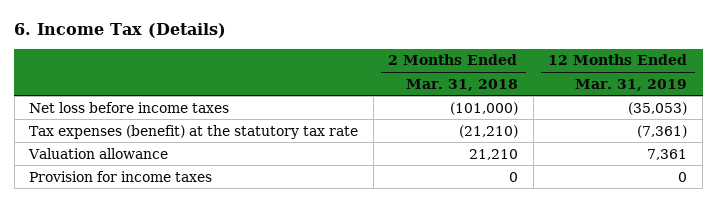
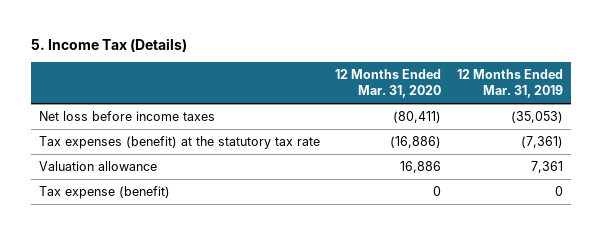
- 6. Income Tax (Details)
+ 5. Income Tax (Details)
- | 2 Months Ended Mar. 31, 2018 | 12 Months Ended Mar. 31, 2019
+ | 12 Months Ended Mar. 31, 2020 | 12 Months Ended Mar. 31, 2019
- Provision for income taxes | 0 | 0
+ Tax expense (benefit) | 0 | 0

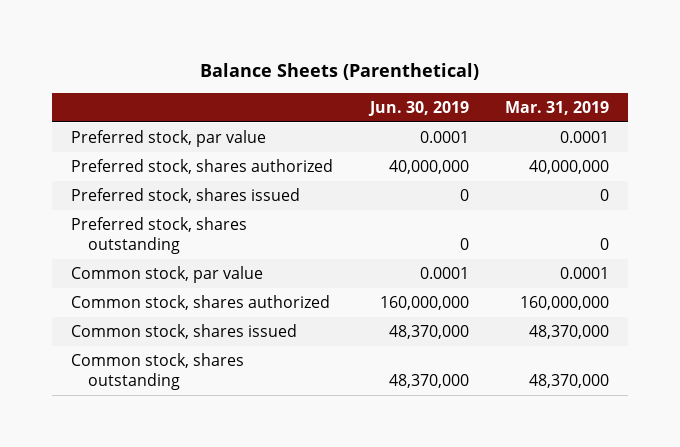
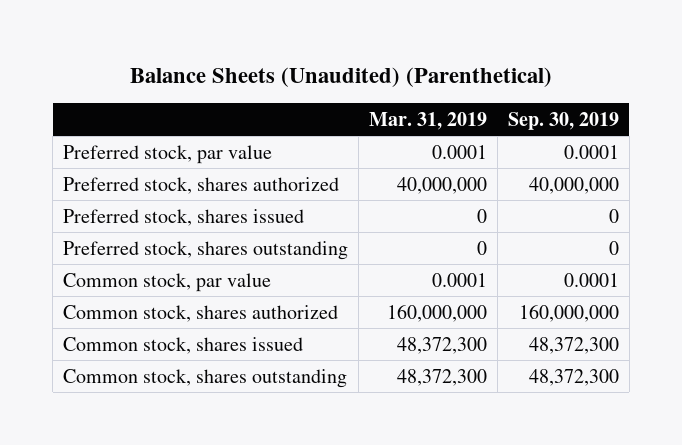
- Balance Sheets (Parenthetical)
+ Balance Sheets (Unaudited) (Parenthetical)
- | Jun. 30, 2019 | Mar. 31, 2019
+ | Mar. 31, 2019 | Sep. 30, 2019
- Common stock, shares issued | 48,370,000 | 48,370,000
- Common stock, shares outstanding | 48,370,000 | 48,370,000
+ Common stock, shares issued | 48,372,300 | 48,372,300
+ Common stock, shares outstanding | 48,372,300 | 48,372,300

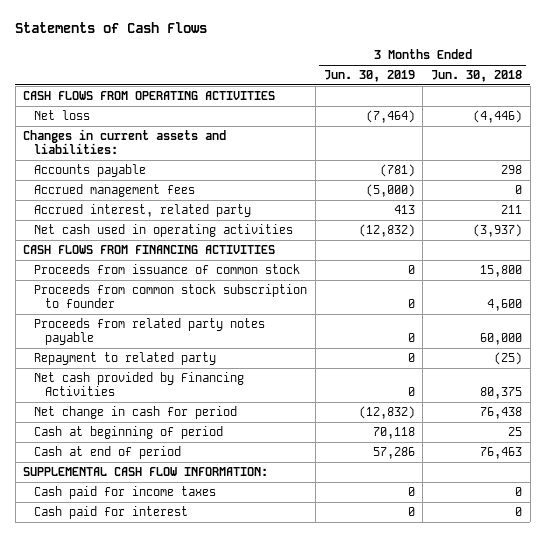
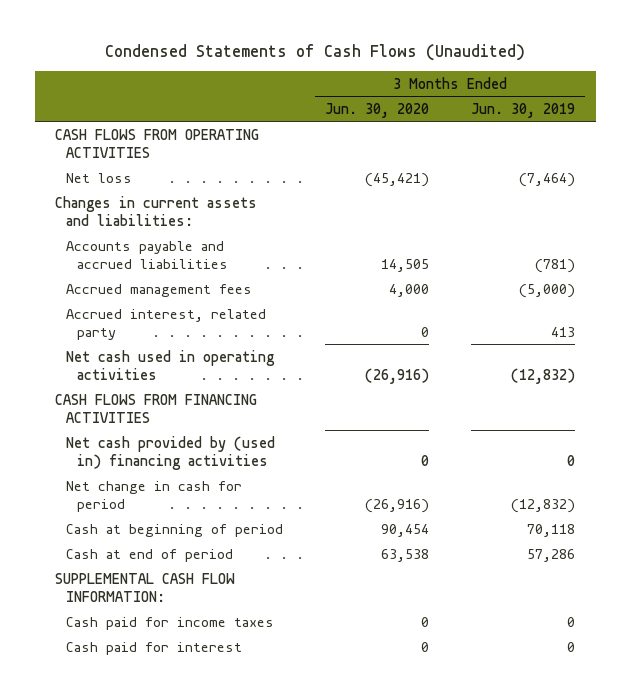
- Statements of Cash Flows
+ Condensed Statements of Cash Flows (Unaudited)
- | 3 Months Ended Jun. 30, 2019 | 3 Months Ended Jun. 30, 2018
+ | 3 Months Ended Jun. 30, 2020 | 3 Months Ended Jun. 30, 2019
- Accounts payable | (781) | 298
+ Accounts payable and accrued liabilities | 14,505 | (781)
- Proceeds from issuance of common stock | 0 | 15,800
- Proceeds from common stock subscription to founder | 0 | 4,600
- Proceeds from related party notes payable | 0 | 60,000
- Repayment to related party | 0 | (25)
- Net cash provided by Financing Activities | 0 | 80,375
+ Net cash provided by (used in) financing activities | 0 | 0

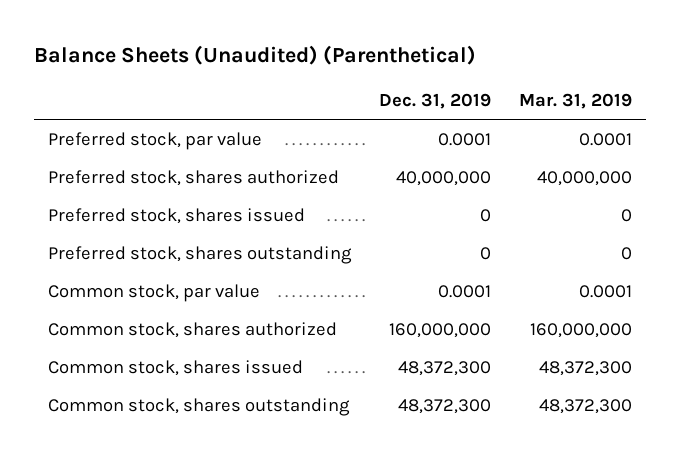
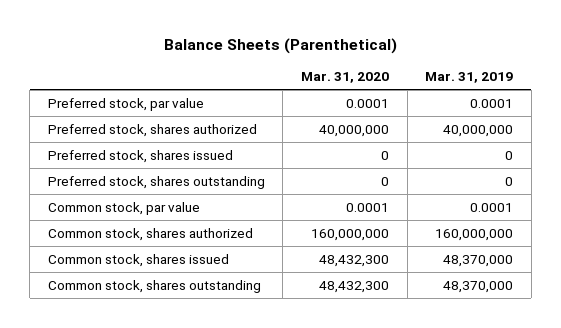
- Balance Sheets (Unaudited) (Parenthetical)
+ Balance Sheets (Parenthetical)
- | Dec. 31, 2019 | Mar. 31, 2019
+ | Mar. 31, 2020 | Mar. 31, 2019
- Common stock, shares issued | 48,372,300 | 48,372,300
- Common stock, shares outstanding | 48,372,300 | 48,372,300
+ Common stock, shares issued | 48,432,300 | 48,370,000
+ Common stock, shares outstanding | 48,432,300 | 48,370,000

